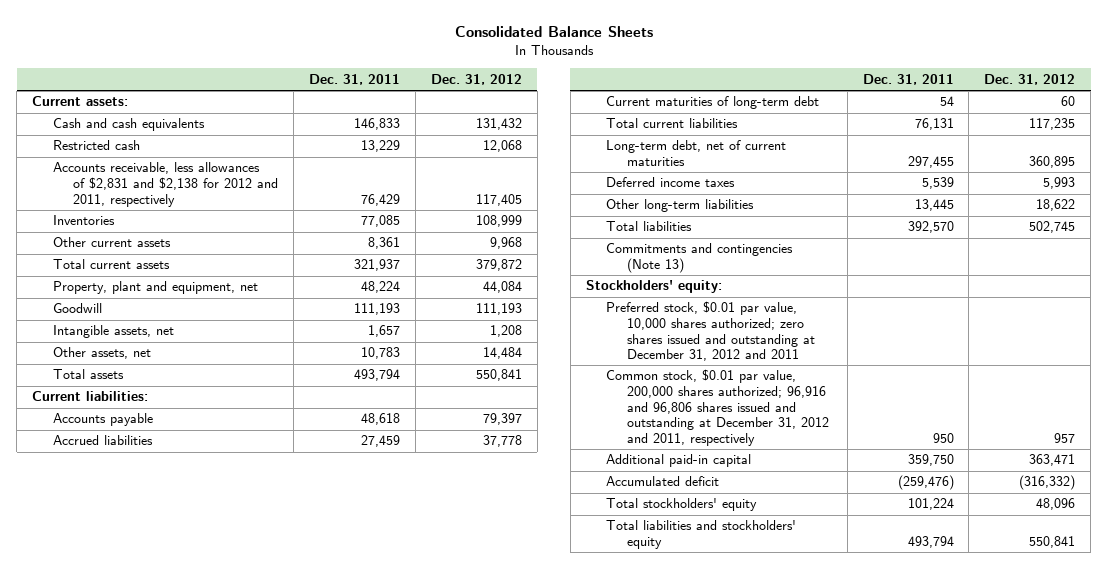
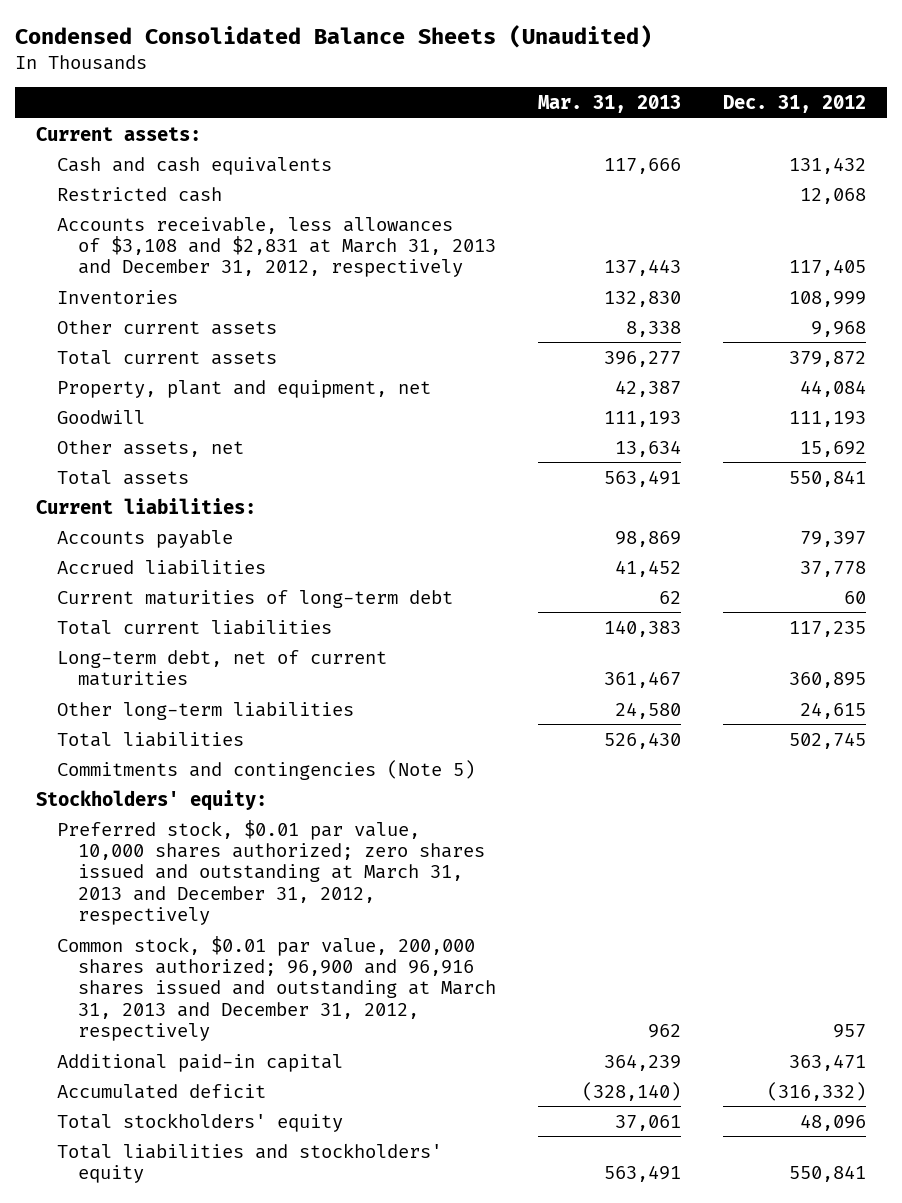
- Consolidated Balance Sheets
+ Condensed Consolidated Balance Sheets (Unaudited)
- | Dec. 31, 2011 | Dec. 31, 2012
+ | Mar. 31, 2013 | Dec. 31, 2012
- Accounts receivable, less allowances of $2,831 and $2,138 for 2012 and 2011, respectively | 76,429 | 117,405
+ Accounts receivable, less allowances of $3,108 and $2,831 at March 31, 2013 and December 31, 2012, respectively | 137,443 | 117,405
- Intangible assets, net | 1,657 | 1,208
- Other assets, net | 10,783 | 14,484
+ Other assets, net | 13,634 | 15,692
- Deferred income taxes | 5,539 | 5,993
- Other long-term liabilities | 13,445 | 18,622
+ Other long-term liabilities | 24,580 | 24,615
- Commitments and contingencies (Note 13)
+ Commitments and contingencies (Note 5)
- Preferred stock, $0.01 par value, 10,000 shares authorized; zero shares issued and outstanding at December 31, 2012 and 2011
- Common stock, $0.01 par value, 200,000 shares authorized; 96,916 and 96,806 shares issued and outstanding at December 31, 2012 and 2011, respectively | 950 | 957
+ Preferred stock, $0.01 par value, 10,000 shares authorized; zero shares issued and outstanding at March 31, 2013 and December 31, 2012, respectively
+ Common stock, $0.01 par value, 200,000 shares authorized; 96,900 and 96,916 shares issued and outstanding at March 31, 2013 and December 31, 2012, respectively | 962 | 957

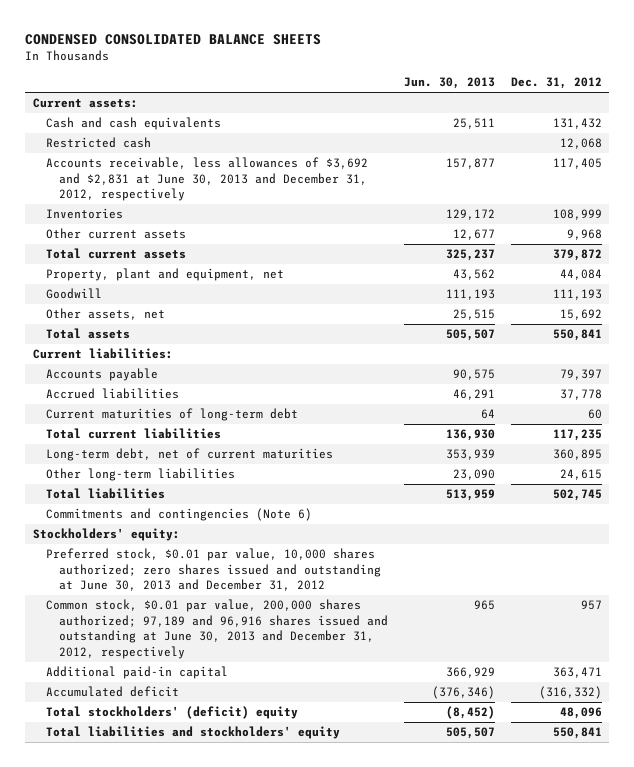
- Condensed Consolidated Balance Sheets (Unaudited)
+ CONDENSED CONSOLIDATED BALANCE SHEETS
- | Mar. 31, 2013 | Dec. 31, 2012
+ | Jun. 30, 2013 | Dec. 31, 2012
- Accounts receivable, less allowances of $3,108 and $2,831 at March 31, 2013 and December 31, 2012, respectively | 137,443 | 117,405
+ Accounts receivable, less allowances of $3,692 and $2,831 at June 30, 2013 and December 31, 2012, respectively | 157,877 | 117,405
- Commitments and contingencies (Note 5)
+ Commitments and contingencies (Note 6)
- Preferred stock, $0.01 par value, 10,000 shares authorized; zero shares issued and outstanding at March 31, 2013 and December 31, 2012, respectively
- Common stock, $0.01 par value, 200,000 shares authorized; 96,900 and 96,916 shares issued and outstanding at March 31, 2013 and December 31, 2012, respectively | 962 | 957
+ Preferred stock, $0.01 par value, 10,000 shares authorized; zero shares issued and outstanding at June 30, 2013 and December 31, 2012
+ Common stock, $0.01 par value, 200,000 shares authorized; 97,189 and 96,916 shares issued and outstanding at June 30, 2013 and December 31, 2012, respectively | 965 | 957
- Total stockholders' equity | 37,061 | 48,096
+ Total stockholders' (deficit) equity | (8,452) | 48,096

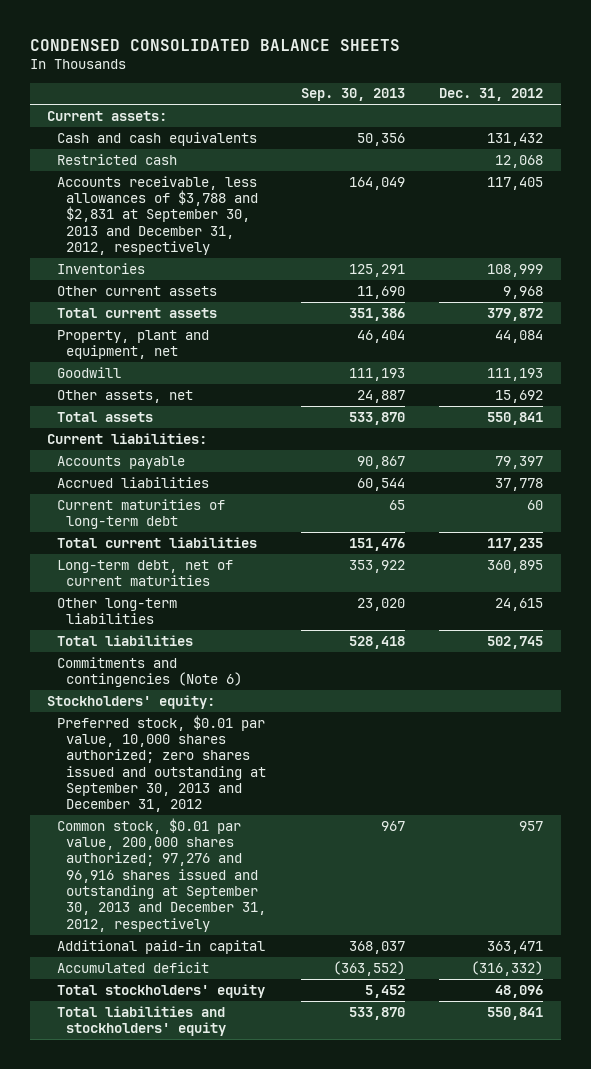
- | Jun. 30, 2013 | Dec. 31, 2012
+ | Sep. 30, 2013 | Dec. 31, 2012
- Accounts receivable, less allowances of $3,692 and $2,831 at June 30, 2013 and December 31, 2012, respectively | 157,877 | 117,405
+ Accounts receivable, less allowances of $3,788 and $2,831 at September 30, 2013 and December 31, 2012, respectively | 164,049 | 117,405
- Preferred stock, $0.01 par value, 10,000 shares authorized; zero shares issued and outstanding at June 30, 2013 and December 31, 2012
- Common stock, $0.01 par value, 200,000 shares authorized; 97,189 and 96,916 shares issued and outstanding at June 30, 2013 and December 31, 2012, respectively | 965 | 957
+ Preferred stock, $0.01 par value, 10,000 shares authorized; zero shares issued and outstanding at September 30, 2013 and December 31, 2012
+ Common stock, $0.01 par value, 200,000 shares authorized; 97,276 and 96,916 shares issued and outstanding at September 30, 2013 and December 31, 2012, respectively | 967 | 957
- Total stockholders' (deficit) equity | (8,452) | 48,096
+ Total stockholders' equity | 5,452 | 48,096

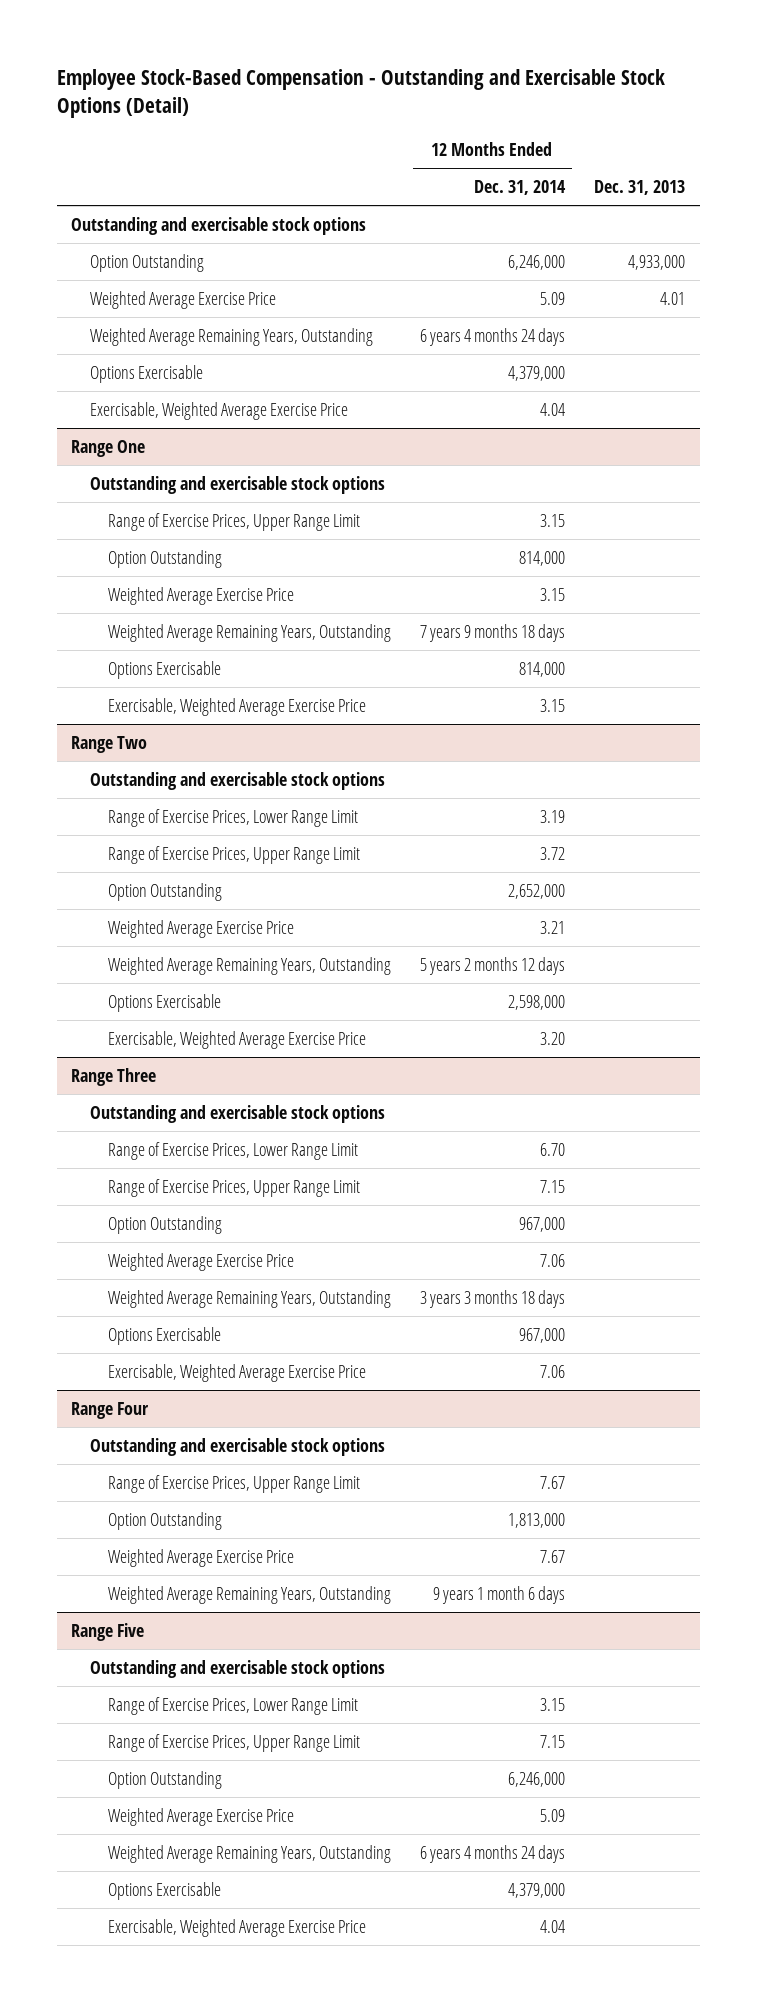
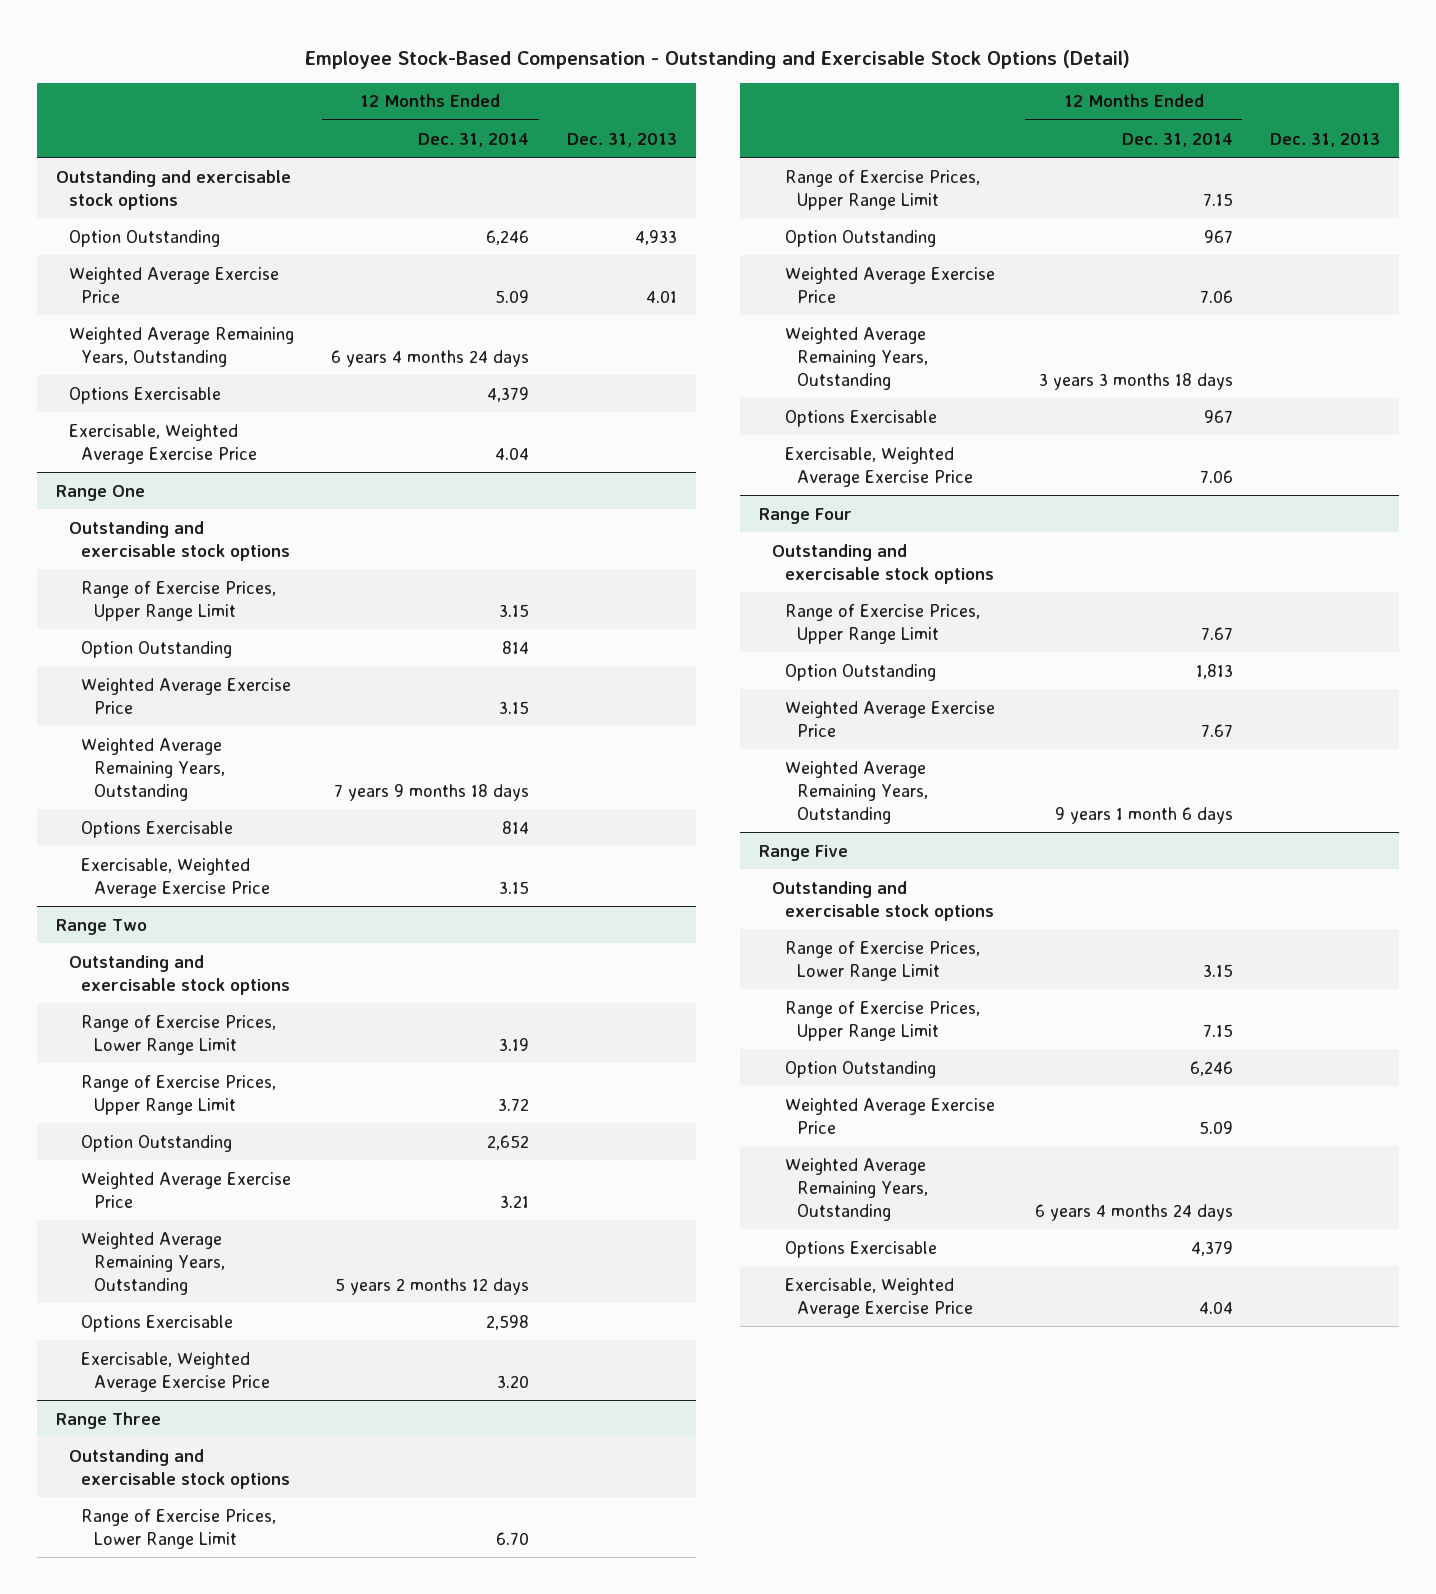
- Option Outstanding | 6,246,000 | 4,933,000
+ Option Outstanding | 6,246 | 4,933
- Options Exercisable | 4,379,000 |
+ Options Exercisable | 4,379 |
@ Range One
- Option Outstanding | 814,000 |
+ Option Outstanding | 814 |
- Options Exercisable | 814,000 |
+ Options Exercisable | 814 |
@ Range Two
- Option Outstanding | 2,652,000 |
+ Option Outstanding | 2,652 |
- Options Exercisable | 2,598,000 |
+ Options Exercisable | 2,598 |
@ Range Three
- Option Outstanding | 967,000 |
+ Option Outstanding | 967 |
- Options Exercisable | 967,000 |
+ Options Exercisable | 967 |
@ Range Four
- Option Outstanding | 1,813,000 |
+ Option Outstanding | 1,813 |
@ Range Five
- Option Outstanding | 6,246,000 |
+ Option Outstanding | 6,246 |
- Options Exercisable | 4,379,000 |
+ Options Exercisable | 4,379 |

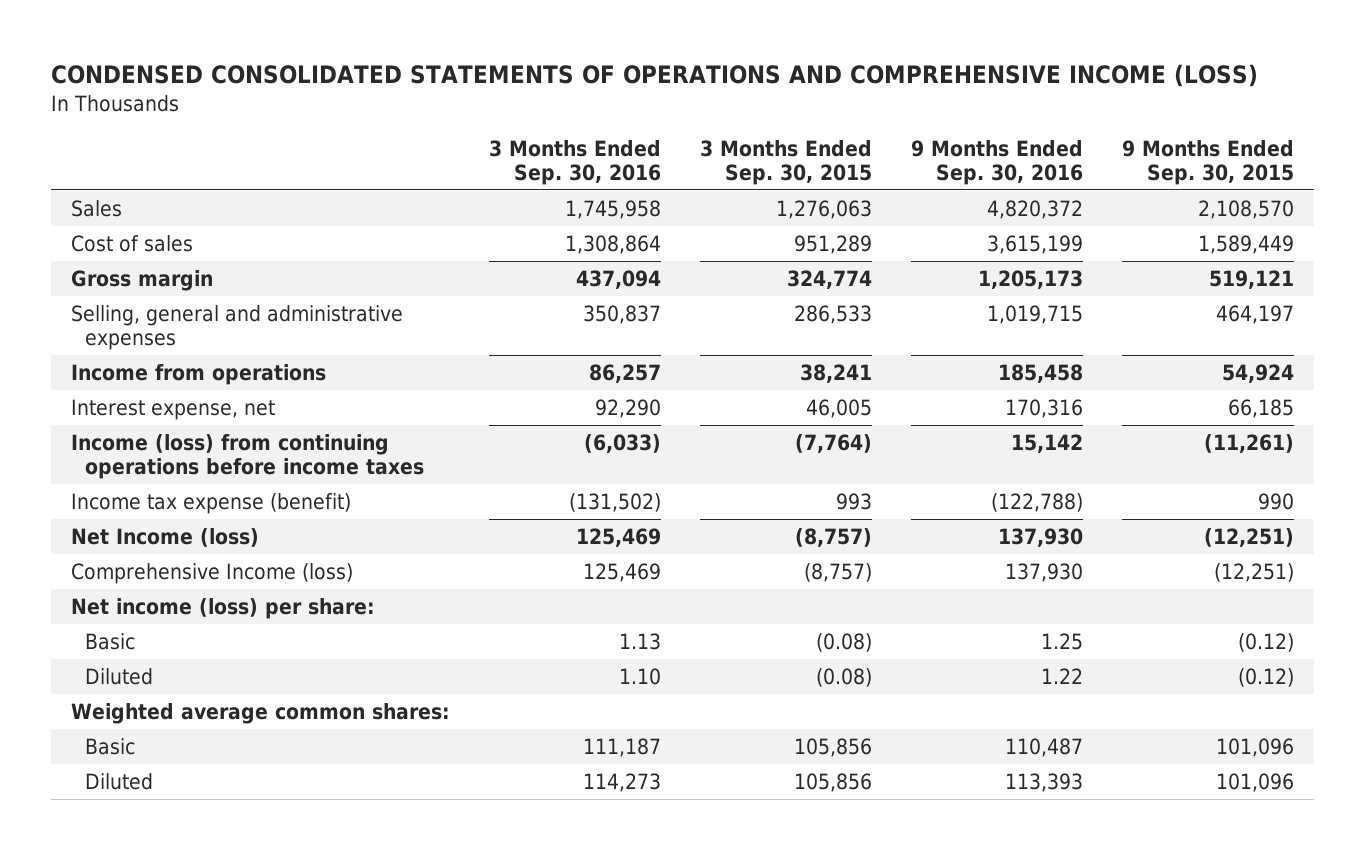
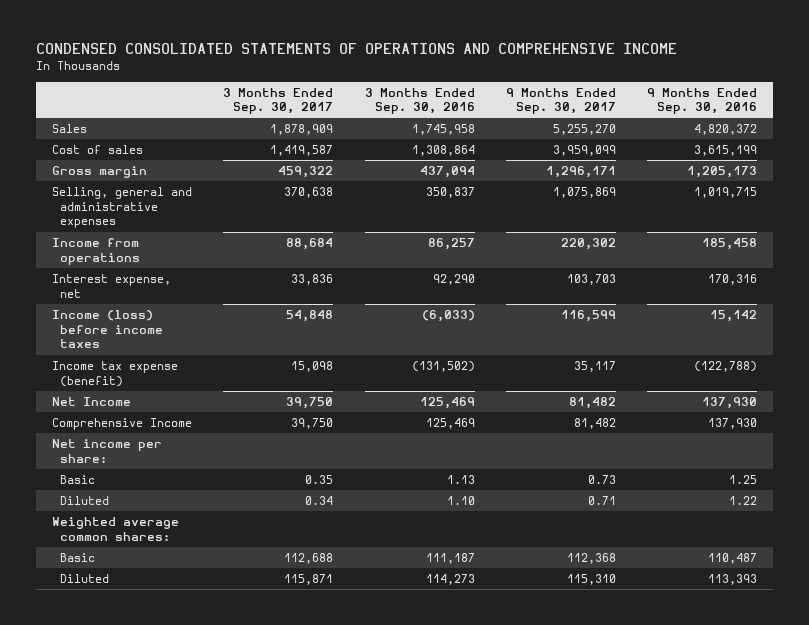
- CONDENSED CONSOLIDATED STATEMENTS OF OPERATIONS AND COMPREHENSIVE INCOME (LOSS)
+ CONDENSED CONSOLIDATED STATEMENTS OF OPERATIONS AND COMPREHENSIVE INCOME
- | 3 Months Ended Sep. 30, 2016 | 3 Months Ended Sep. 30, 2015 | 9 Months Ended Sep. 30, 2016 | 9 Months Ended Sep. 30, 2015
+ | 3 Months Ended Sep. 30, 2017 | 3 Months Ended Sep. 30, 2016 | 9 Months Ended Sep. 30, 2017 | 9 Months Ended Sep. 30, 2016
- Income (loss) from continuing operations before income taxes | (6,033) | (7,764) | 15,142 | (11,261)
+ Income (loss) before income taxes | 54,848 | (6,033) | 116,599 | 15,142
- Net Income (loss) | 125,469 | (8,757) | 137,930 | (12,251)
- Comprehensive Income (loss) | 125,469 | (8,757) | 137,930 | (12,251)
- Net income (loss) per share:
+ Net Income | 39,750 | 125,469 | 81,482 | 137,930
+ Comprehensive Income | 39,750 | 125,469 | 81,482 | 137,930
+ Net income per share:

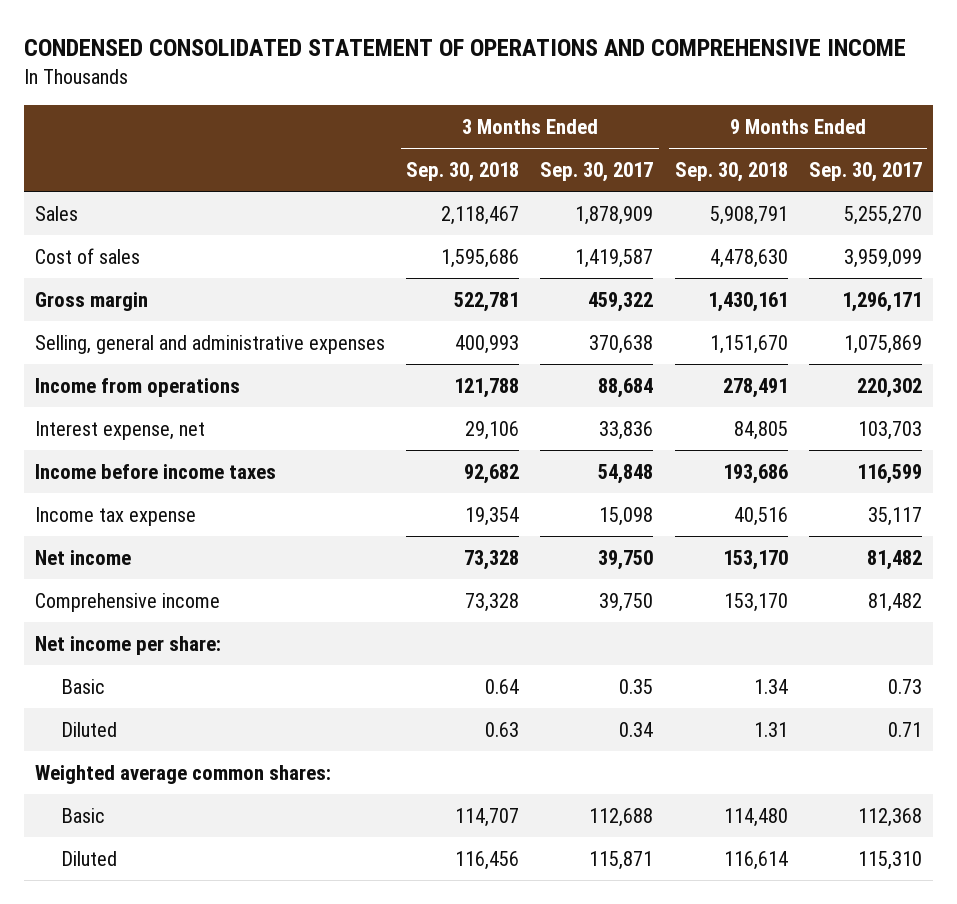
- CONDENSED CONSOLIDATED STATEMENTS OF OPERATIONS AND COMPREHENSIVE INCOME
+ CONDENSED CONSOLIDATED STATEMENT OF OPERATIONS AND COMPREHENSIVE INCOME
- | 3 Months Ended Sep. 30, 2017 | 3 Months Ended Sep. 30, 2016 | 9 Months Ended Sep. 30, 2017 | 9 Months Ended Sep. 30, 2016
+ | 3 Months Ended Sep. 30, 2018 | 3 Months Ended Sep. 30, 2017 | 9 Months Ended Sep. 30, 2018 | 9 Months Ended Sep. 30, 2017
- Income (loss) before income taxes | 54,848 | (6,033) | 116,599 | 15,142
- Income tax expense (benefit) | 15,098 | (131,502) | 35,117 | (122,788)
- Net Income | 39,750 | 125,469 | 81,482 | 137,930
- Comprehensive Income | 39,750 | 125,469 | 81,482 | 137,930
+ Income before income taxes | 92,682 | 54,848 | 193,686 | 116,599
+ Income tax expense | 19,354 | 15,098 | 40,516 | 35,117
+ Net income | 73,328 | 39,750 | 153,170 | 81,482
+ Comprehensive income | 73,328 | 39,750 | 153,170 | 81,482

